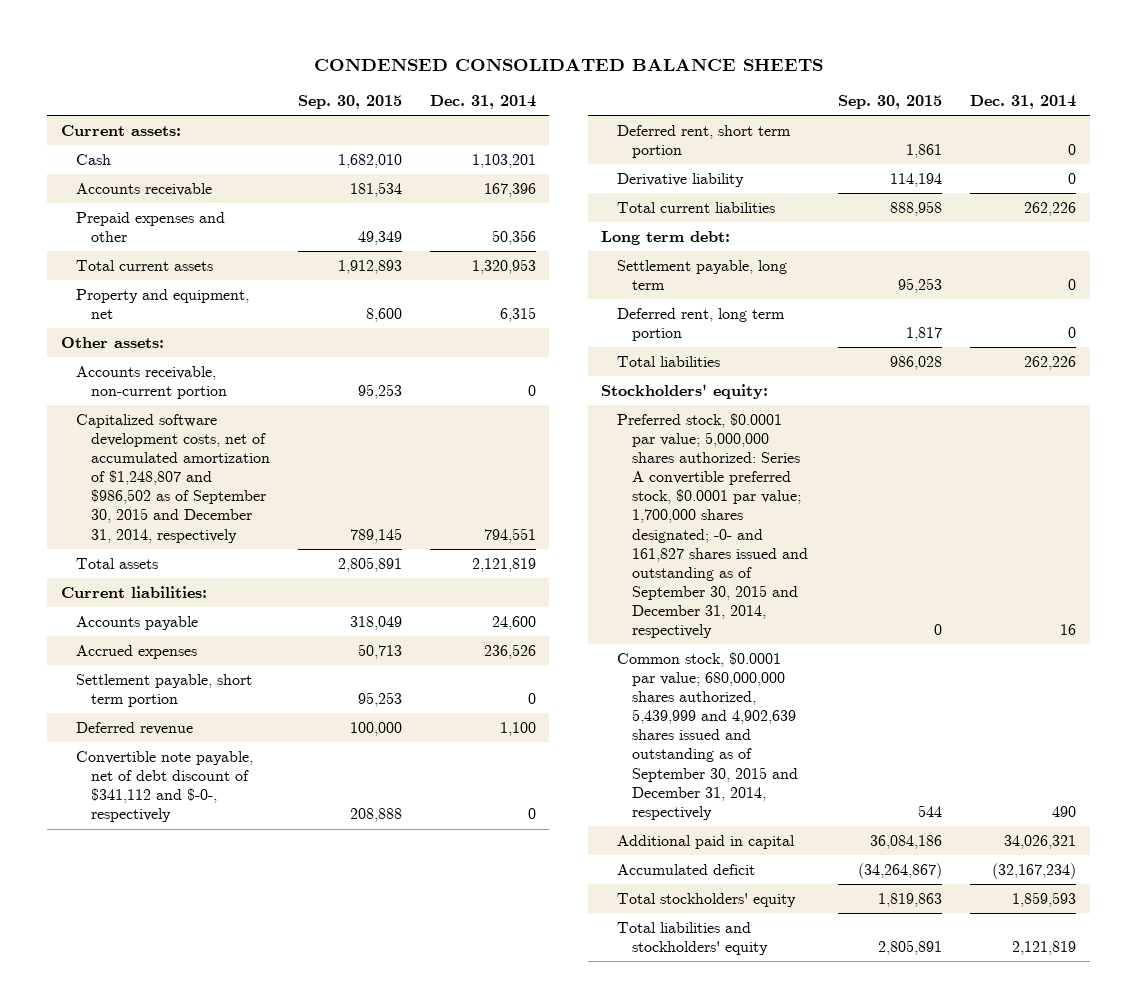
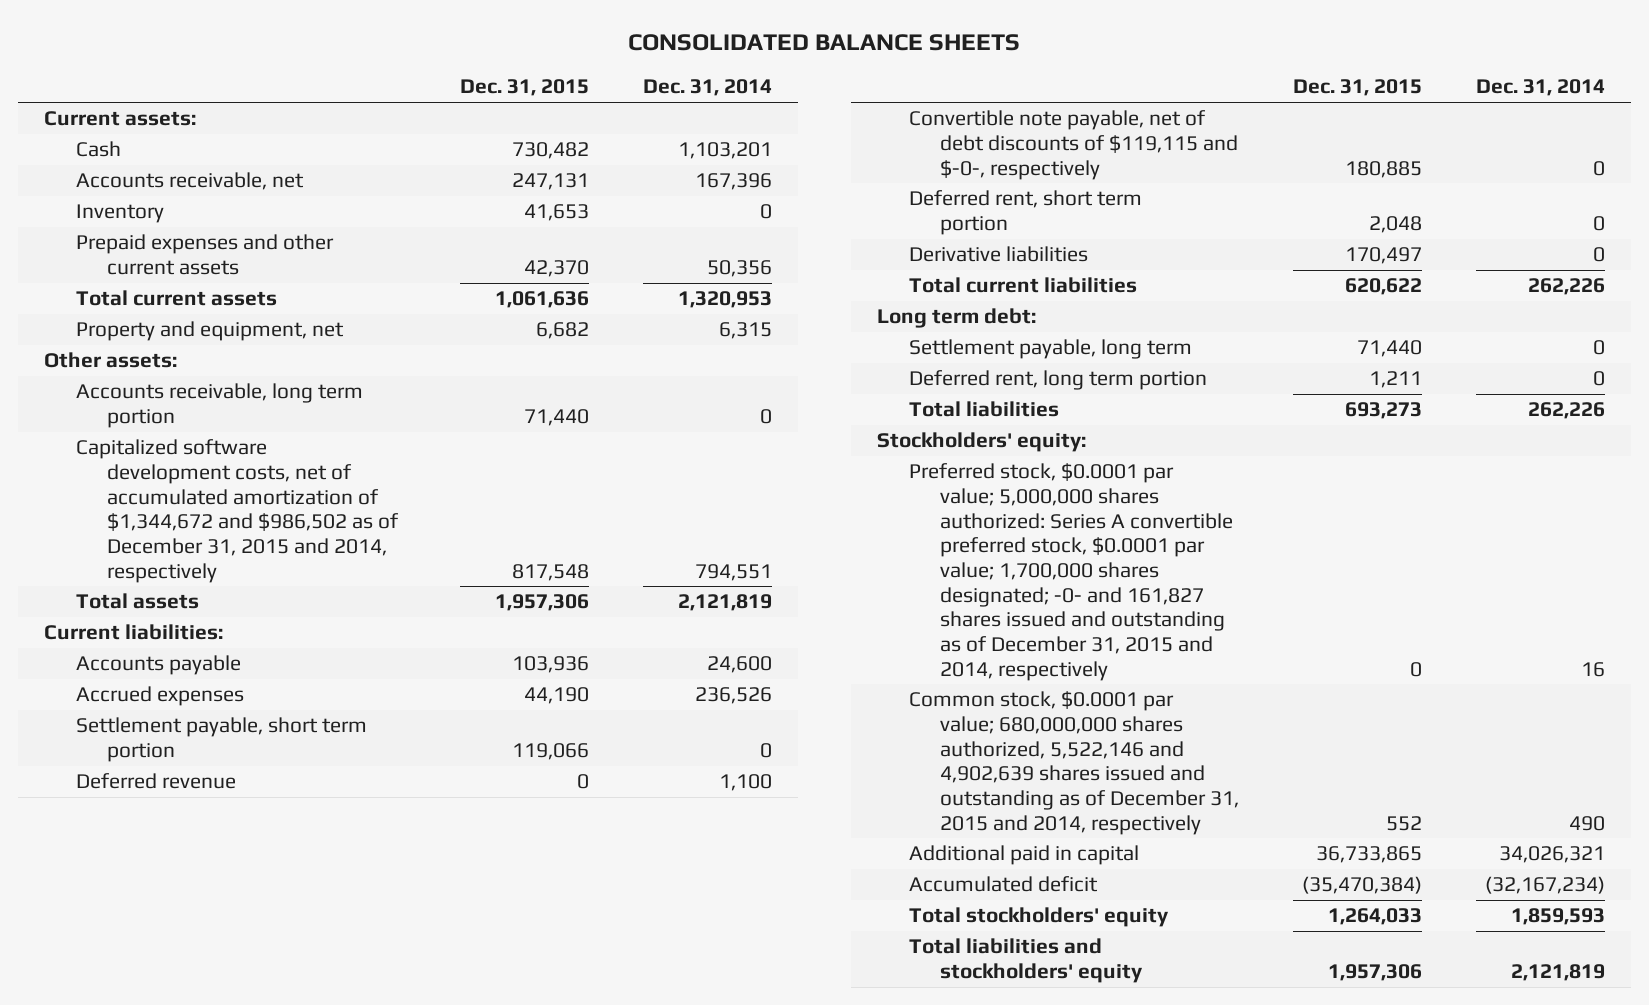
- CONDENSED CONSOLIDATED BALANCE SHEETS
+ CONSOLIDATED BALANCE SHEETS
- | Sep. 30, 2015 | Dec. 31, 2014
+ | Dec. 31, 2015 | Dec. 31, 2014
- Accounts receivable | 181,534 | 167,396
- Prepaid expenses and other | 49,349 | 50,356
+ Accounts receivable, net | 247,131 | 167,396
+ Inventory | 41,653 | 0
+ Prepaid expenses and other current assets | 42,370 | 50,356
- Accounts receivable, non-current portion | 95,253 | 0
- Capitalized software development costs, net of accumulated amortization of $1,248,807 and $986,502 as of September 30, 2015 and December 31, 2014, respectively | 789,145 | 794,551
+ Accounts receivable, long term portion | 71,440 | 0
+ Capitalized software development costs, net of accumulated amortization of $1,344,672 and $986,502 as of December 31, 2015 and 2014, respectively | 817,548 | 794,551
- Convertible note payable, net of debt discount of $341,112 and $-0-, respectively | 208,888 | 0
+ Convertible note payable, net of debt discounts of $119,115 and $-0-, respectively | 180,885 | 0
- Derivative liability | 114,194 | 0
+ Derivative liabilities | 170,497 | 0
- Preferred stock, $0.0001 par value; 5,000,000 shares authorized: Series A convertible preferred stock, $0.0001 par value; 1,700,000 shares designated; -0- and 161,827 shares issued and outstanding as of September 30, 2015 and December 31, 2014, respectively | 0 | 16
- Common stock, $0.0001 par value; 680,000,000 shares authorized, 5,439,999 and 4,902,639 shares issued and outstanding as of September 30, 2015 and December 31, 2014, respectively | 544 | 490
+ Preferred stock, $0.0001 par value; 5,000,000 shares authorized: Series A convertible preferred stock, $0.0001 par value; 1,700,000 shares designated; -0- and 161,827 shares issued and outstanding as of December 31, 2015 and 2014, respectively | 0 | 16
+ Common stock, $0.0001 par value; 680,000,000 shares authorized, 5,522,146 and 4,902,639 shares issued and outstanding as of December 31, 2015 and 2014, respectively | 552 | 490

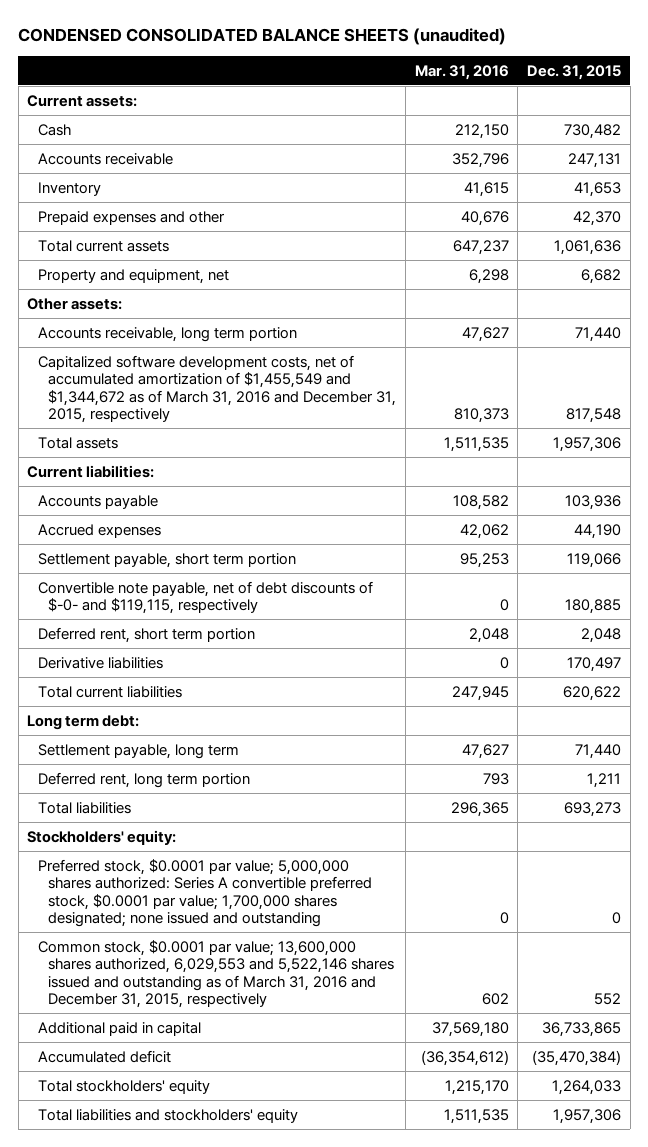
- CONSOLIDATED BALANCE SHEETS
+ CONDENSED CONSOLIDATED BALANCE SHEETS (unaudited)
- | Dec. 31, 2015 | Dec. 31, 2014
+ | Mar. 31, 2016 | Dec. 31, 2015
- Accounts receivable, net | 247,131 | 167,396
+ Accounts receivable | 352,796 | 247,131
- Prepaid expenses and other current assets | 42,370 | 50,356
+ Prepaid expenses and other | 40,676 | 42,370
- Capitalized software development costs, net of accumulated amortization of $1,344,672 and $986,502 as of December 31, 2015 and 2014, respectively | 817,548 | 794,551
+ Capitalized software development costs, net of accumulated amortization of $1,455,549 and $1,344,672 as of March 31, 2016 and December 31, 2015, respectively | 810,373 | 817,548
- Deferred revenue | 0 | 1,100
- Convertible note payable, net of debt discounts of $119,115 and $-0-, respectively | 180,885 | 0
+ Convertible note payable, net of debt discounts of $-0- and $119,115, respectively | 0 | 180,885
- Preferred stock, $0.0001 par value; 5,000,000 shares authorized: Series A convertible preferred stock, $0.0001 par value; 1,700,000 shares designated; -0- and 161,827 shares issued and outstanding as of December 31, 2015 and 2014, respectively | 0 | 16
- Common stock, $0.0001 par value; 680,000,000 shares authorized, 5,522,146 and 4,902,639 shares issued and outstanding as of December 31, 2015 and 2014, respectively | 552 | 490
+ Preferred stock, $0.0001 par value; 5,000,000 shares authorized: Series A convertible preferred stock, $0.0001 par value; 1,700,000 shares designated; none issued and outstanding | 0 | 0
+ Common stock, $0.0001 par value; 13,600,000 shares authorized, 6,029,553 and 5,522,146 shares issued and outstanding as of March 31, 2016 and December 31, 2015, respectively | 602 | 552

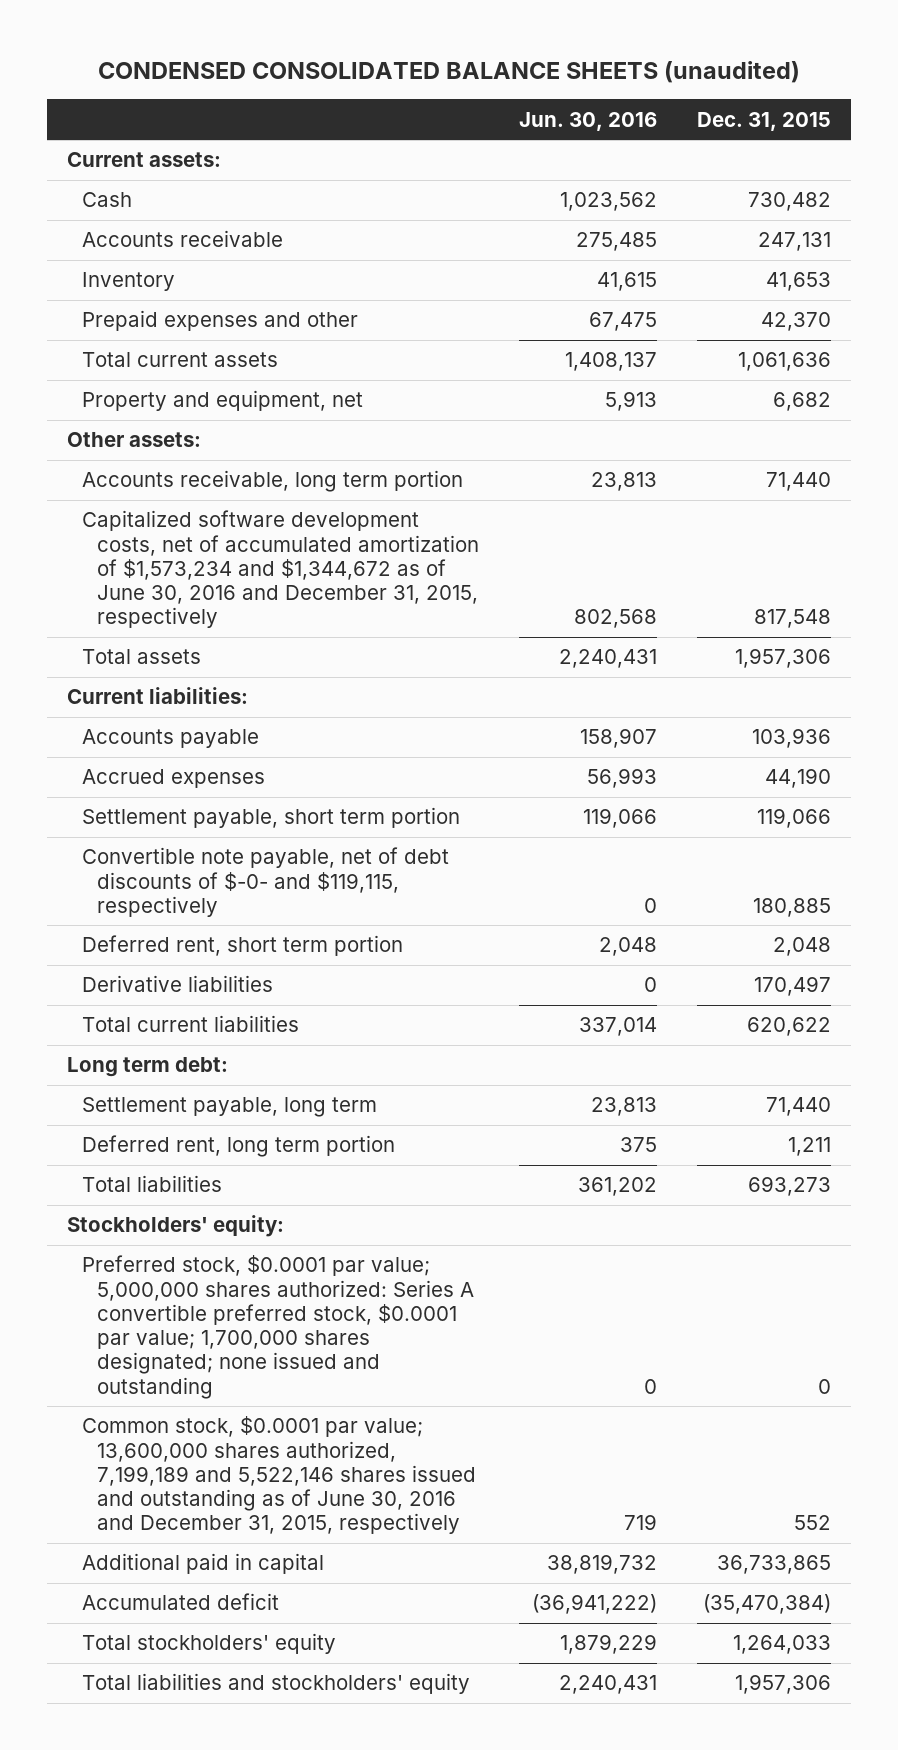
- | Mar. 31, 2016 | Dec. 31, 2015
+ | Jun. 30, 2016 | Dec. 31, 2015
- Capitalized software development costs, net of accumulated amortization of $1,455,549 and $1,344,672 as of March 31, 2016 and December 31, 2015, respectively | 810,373 | 817,548
+ Capitalized software development costs, net of accumulated amortization of $1,573,234 and $1,344,672 as of June 30, 2016 and December 31, 2015, respectively | 802,568 | 817,548
- Common stock, $0.0001 par value; 13,600,000 shares authorized, 6,029,553 and 5,522,146 shares issued and outstanding as of March 31, 2016 and December 31, 2015, respectively | 602 | 552
+ Common stock, $0.0001 par value; 13,600,000 shares authorized, 7,199,189 and 5,522,146 shares issued and outstanding as of June 30, 2016 and December 31, 2015, respectively | 719 | 552

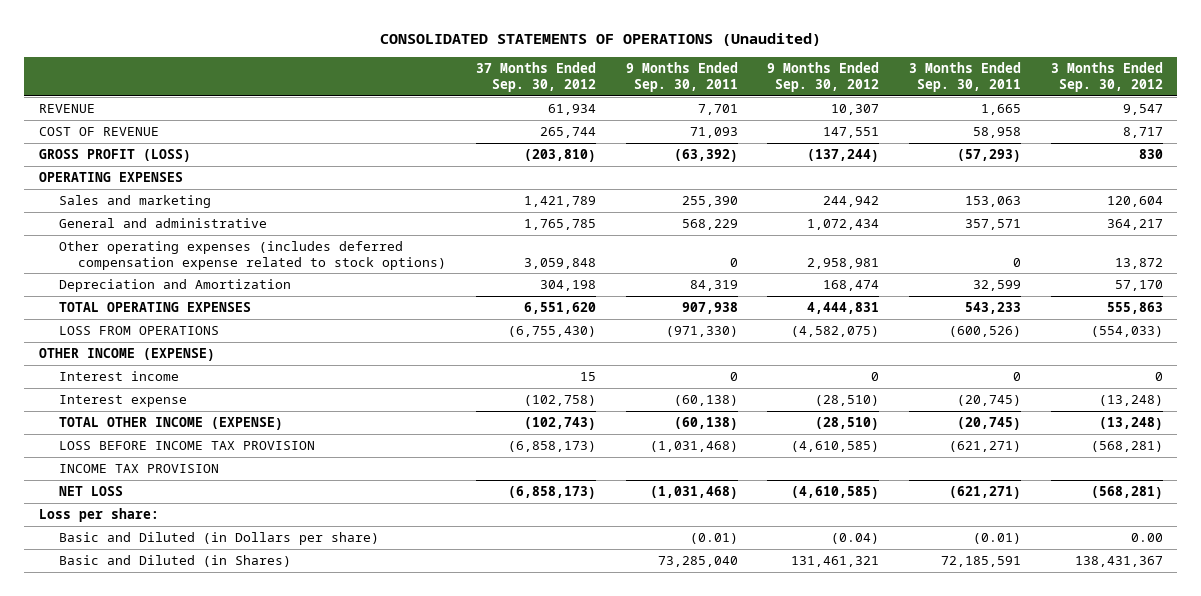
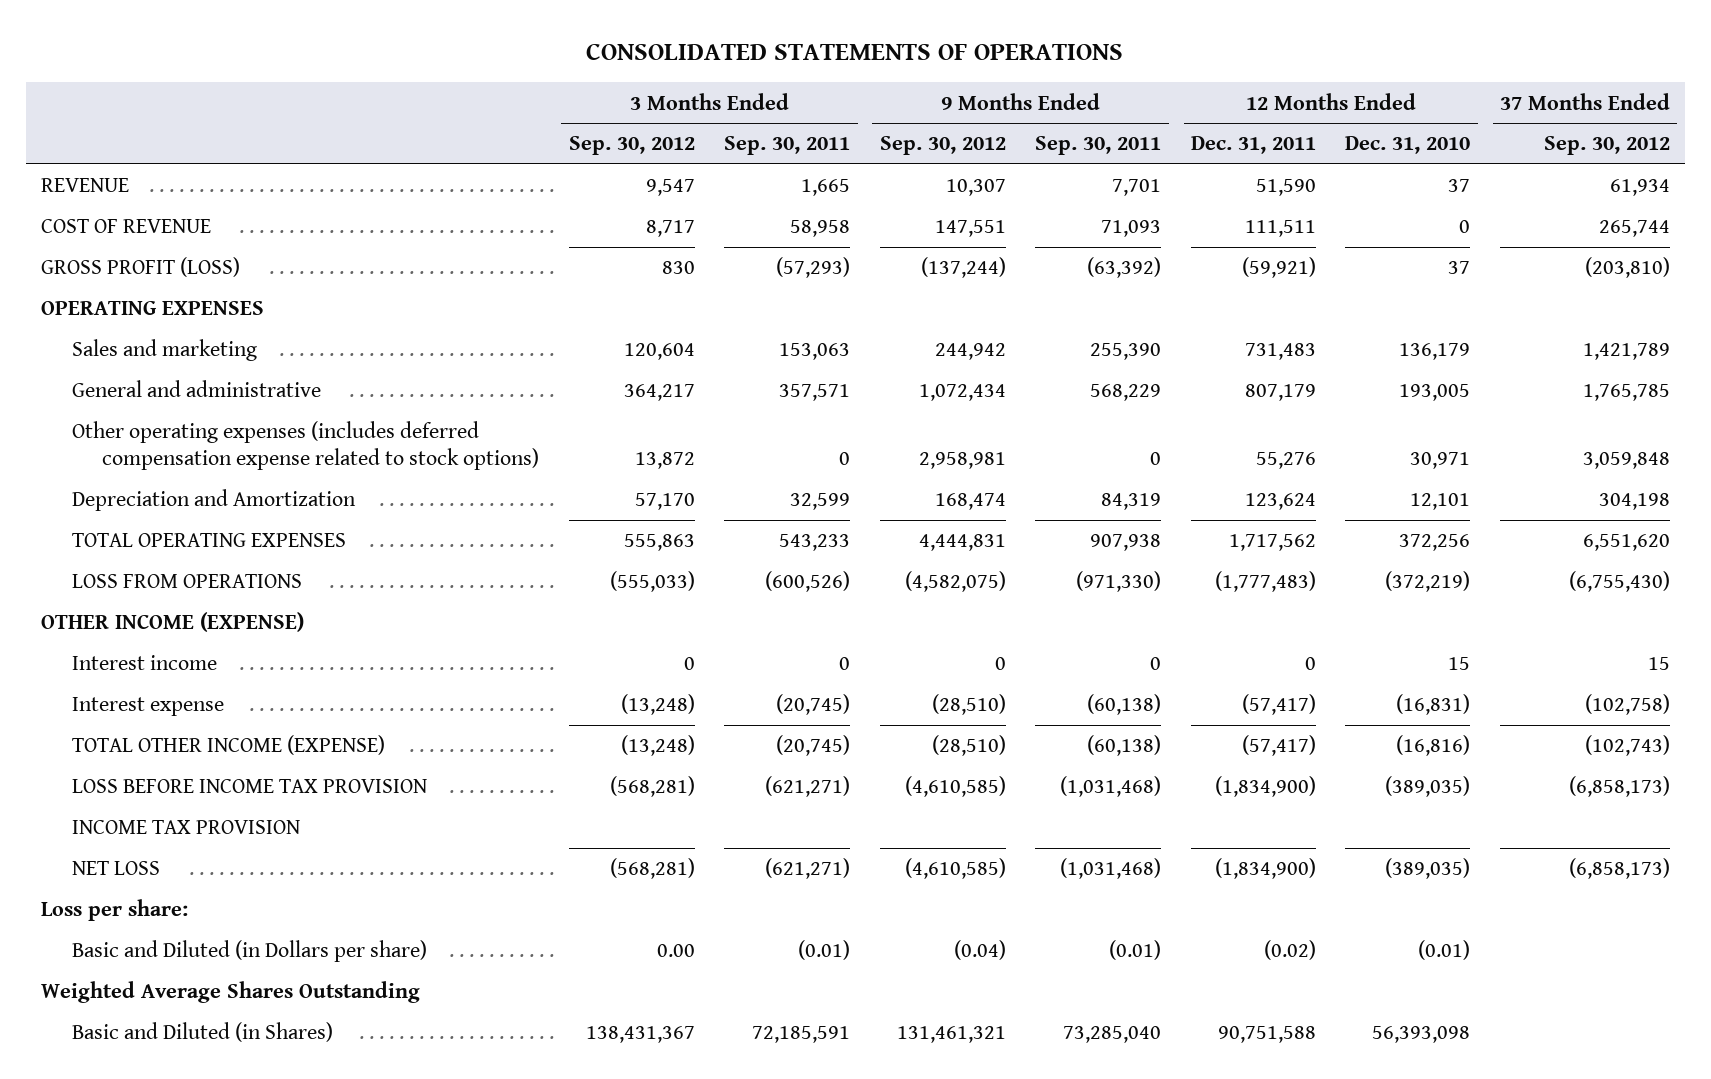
- CONSOLIDATED STATEMENTS OF OPERATIONS (Unaudited)
+ CONSOLIDATED STATEMENTS OF OPERATIONS
- | 37 Months Ended Sep. 30, 2012 | 9 Months Ended Sep. 30, 2011 | 9 Months Ended Sep. 30, 2012 | 3 Months Ended Sep. 30, 2011 | 3 Months Ended Sep. 30, 2012
+ | 3 Months Ended Sep. 30, 2012 | 3 Months Ended Sep. 30, 2011 | 9 Months Ended Sep. 30, 2012 | 9 Months Ended Sep. 30, 2011 | 12 Months Ended Dec. 31, 2011 | 12 Months Ended Dec. 31, 2010 | 37 Months Ended Sep. 30, 2012
- LOSS FROM OPERATIONS | (6,755,430) | (971,330) | (4,582,075) | (600,526) | (554,033)
+ LOSS FROM OPERATIONS | (555,033) | (600,526) | (4,582,075) | (971,330) | (1,777,483) | (372,219) | (6,755,430)
+ Weighted Average Shares Outstanding

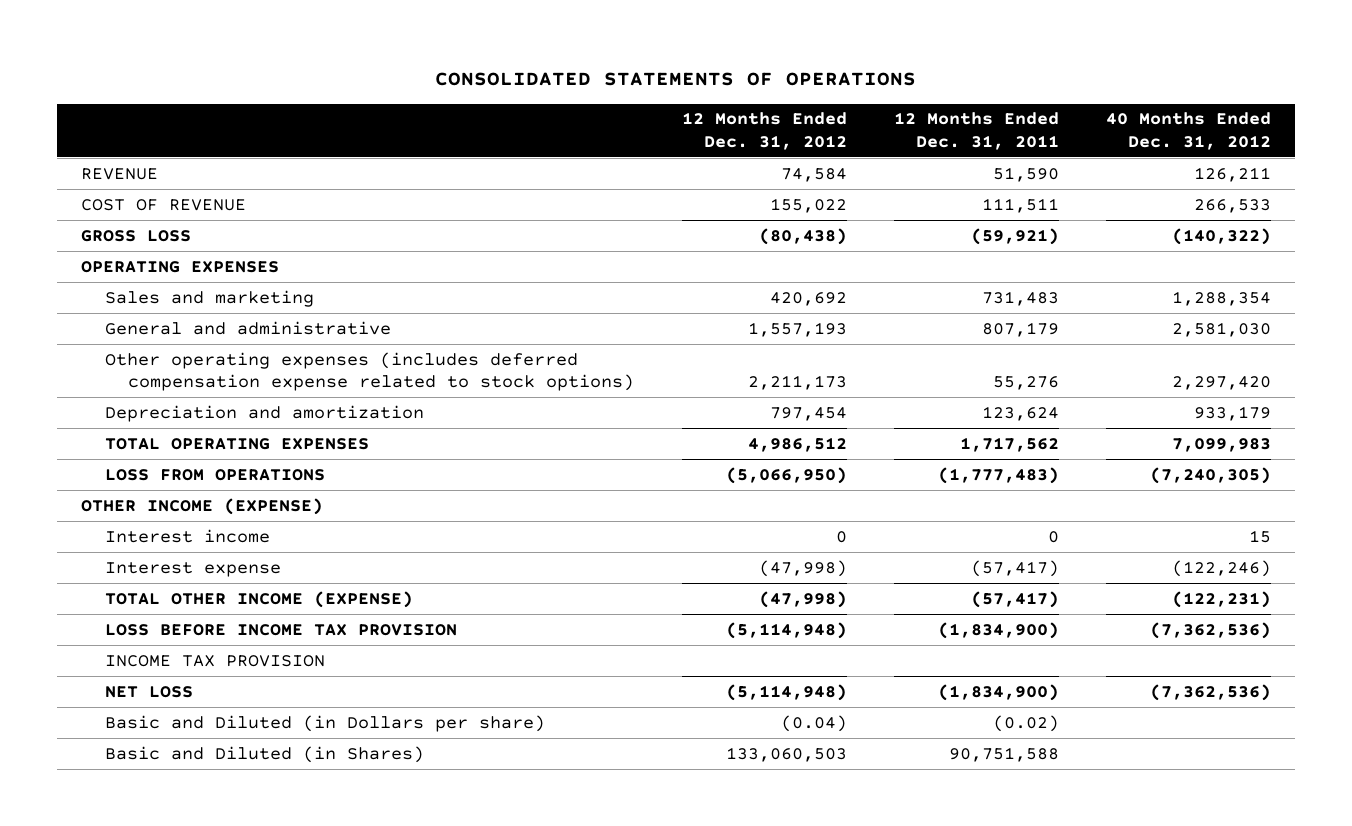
- | 3 Months Ended Sep. 30, 2012 | 3 Months Ended Sep. 30, 2011 | 9 Months Ended Sep. 30, 2012 | 9 Months Ended Sep. 30, 2011 | 12 Months Ended Dec. 31, 2011 | 12 Months Ended Dec. 31, 2010 | 37 Months Ended Sep. 30, 2012
+ | 12 Months Ended Dec. 31, 2012 | 12 Months Ended Dec. 31, 2011 | 40 Months Ended Dec. 31, 2012
- GROSS PROFIT (LOSS) | 830 | (57,293) | (137,244) | (63,392) | (59,921) | 37 | (203,810)
+ GROSS LOSS | (80,438) | (59,921) | (140,322)
- Depreciation and Amortization | 57,170 | 32,599 | 168,474 | 84,319 | 123,624 | 12,101 | 304,198
+ Depreciation and amortization | 797,454 | 123,624 | 933,179
- Loss per share:
- Weighted Average Shares Outstanding

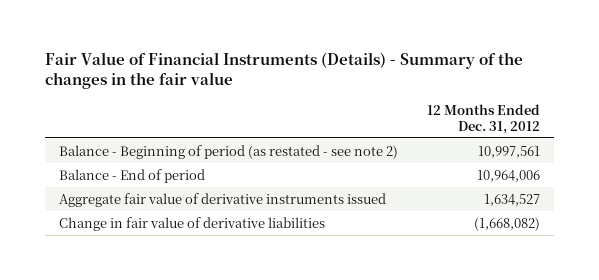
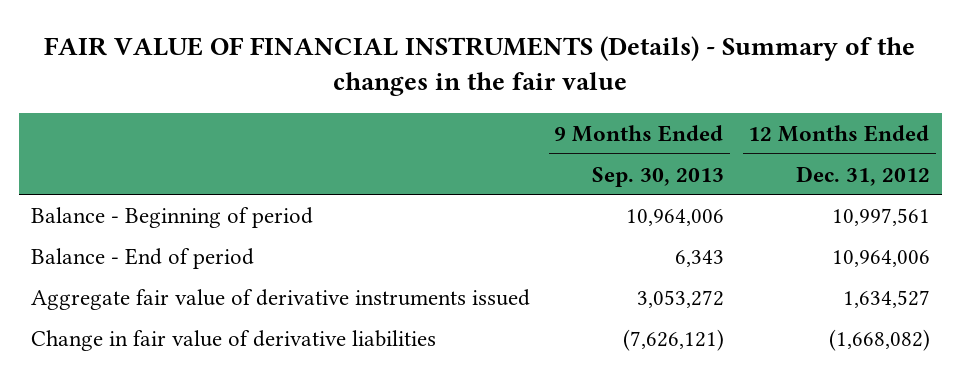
- Fair Value of Financial Instruments (Details) - Summary of the changes in the fair value
+ FAIR VALUE OF FINANCIAL INSTRUMENTS (Details) - Summary of the changes in the fair value
- | 12 Months Ended Dec. 31, 2012
+ | 9 Months Ended Sep. 30, 2013 | 12 Months Ended Dec. 31, 2012
- Balance - Beginning of period (as restated - see note 2) | 10,997,561
+ Balance - Beginning of period | 10,964,006 | 10,997,561

